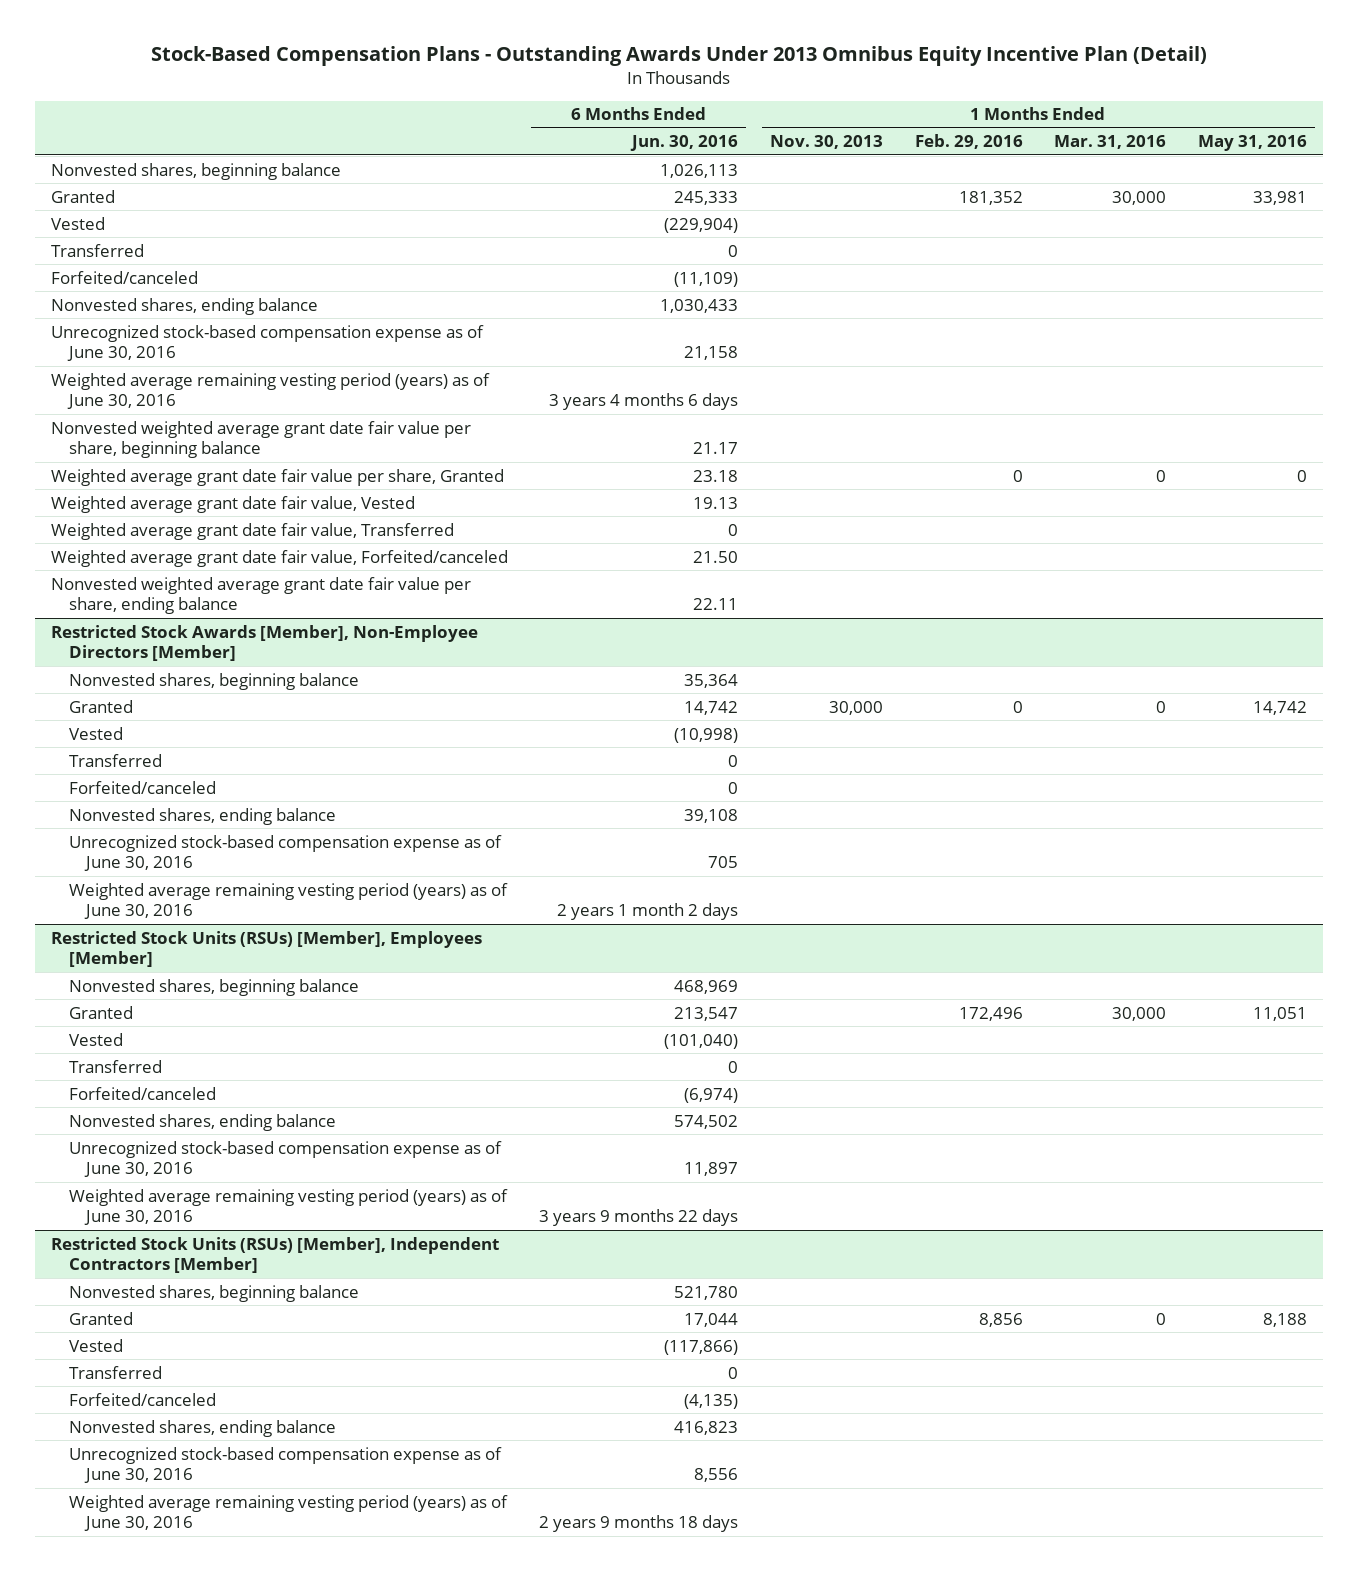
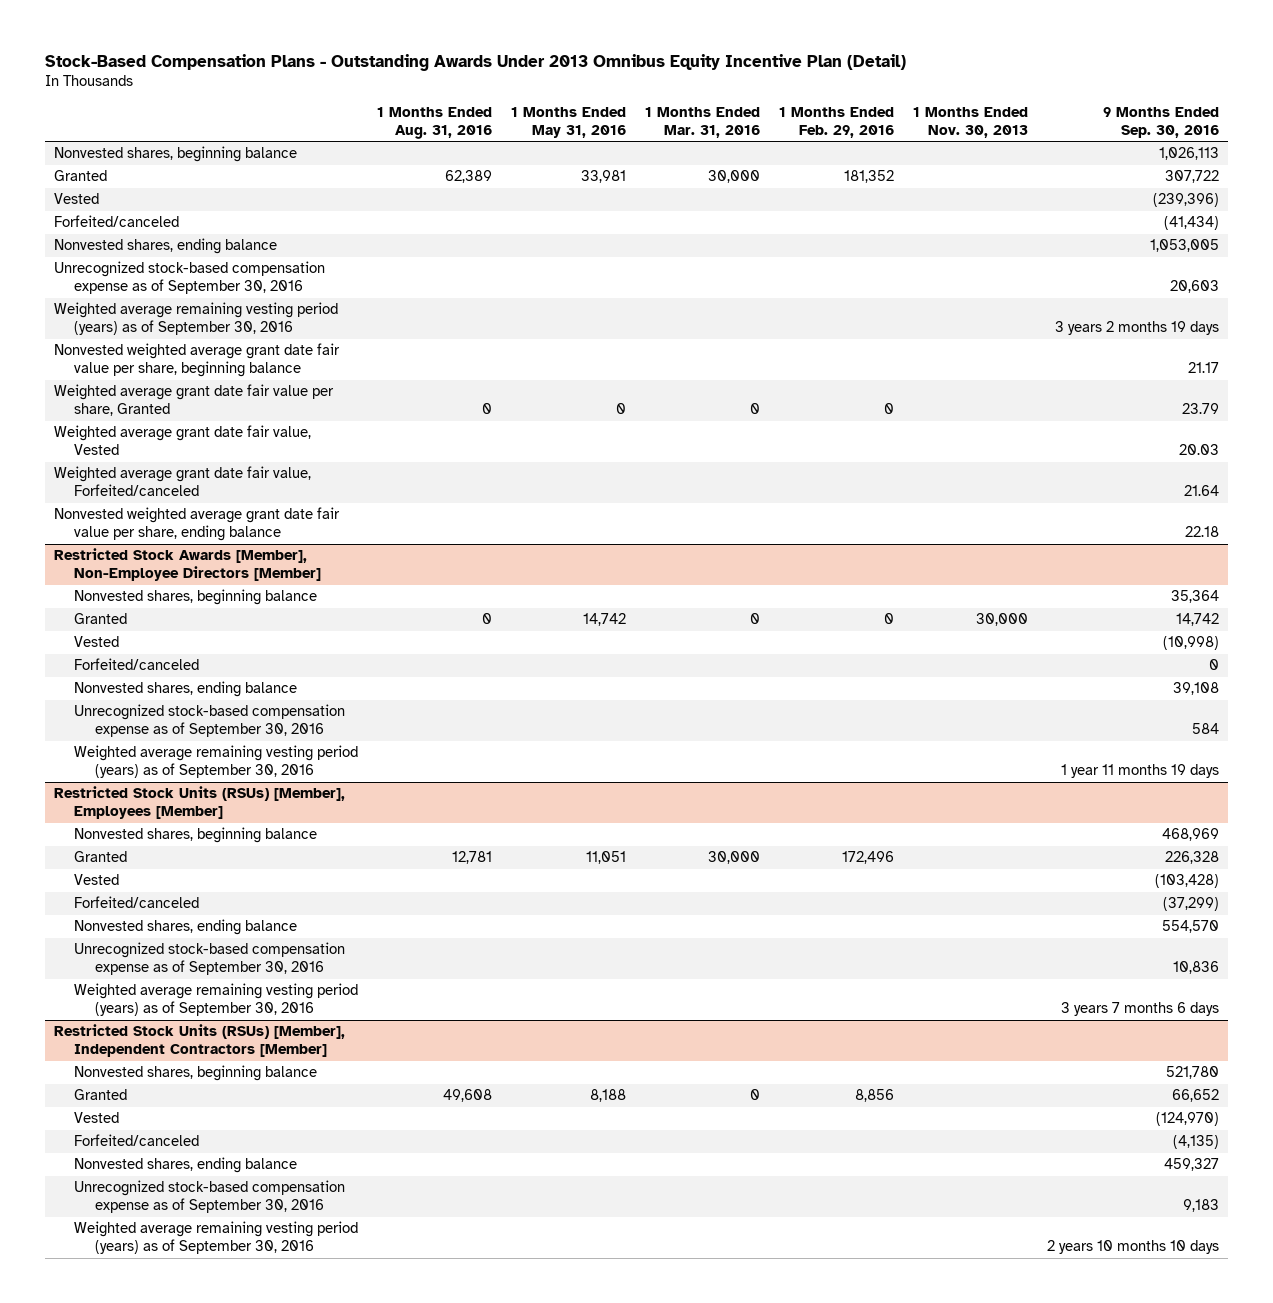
- | 6 Months Ended Jun. 30, 2016 | 1 Months Ended Nov. 30, 2013 | 1 Months Ended Feb. 29, 2016 | 1 Months Ended Mar. 31, 2016 | 1 Months Ended May 31, 2016
+ | 1 Months Ended Aug. 31, 2016 | 1 Months Ended May 31, 2016 | 1 Months Ended Mar. 31, 2016 | 1 Months Ended Feb. 29, 2016 | 1 Months Ended Nov. 30, 2013 | 9 Months Ended Sep. 30, 2016
- Transferred | 0 | | | |
- Unrecognized stock-based compensation expense as of June 30, 2016 | 21,158 | | | |
- Weighted average remaining vesting period (years) as of June 30, 2016 | 3 years 4 months 6 days | | | |
+ Unrecognized stock-based compensation expense as of September 30, 2016 | | | | | | 20,603
+ Weighted average remaining vesting period (years) as of September 30, 2016 | | | | | | 3 years 2 months 19 days
- Weighted average grant date fair value, Transferred | 0 | | | |
@ Restricted Stock Awards [Member], Non-Employee Directors [Member]
- Transferred | 0 | | | |
- Unrecognized stock-based compensation expense as of June 30, 2016 | 705 | | | |
- Weighted average remaining vesting period (years) as of June 30, 2016 | 2 years 1 month 2 days | | | |
+ Unrecognized stock-based compensation expense as of September 30, 2016 | | | | | | 584
+ Weighted average remaining vesting period (years) as of September 30, 2016 | | | | | | 1 year 11 months 19 days
@ Restricted Stock Units (RSUs) [Member], Employees [Member]
- Transferred | 0 | | | |
- Unrecognized stock-based compensation expense as of June 30, 2016 | 11,897 | | | |
- Weighted average remaining vesting period (years) as of June 30, 2016 | 3 years 9 months 22 days | | | |
+ Unrecognized stock-based compensation expense as of September 30, 2016 | | | | | | 10,836
+ Weighted average remaining vesting period (years) as of September 30, 2016 | | | | | | 3 years 7 months 6 days
@ Restricted Stock Units (RSUs) [Member], Independent Contractors [Member]
- Transferred | 0 | | | |
- Unrecognized stock-based compensation expense as of June 30, 2016 | 8,556 | | | |
- Weighted average remaining vesting period (years) as of June 30, 2016 | 2 years 9 months 18 days | | | |
+ Unrecognized stock-based compensation expense as of September 30, 2016 | | | | | | 9,183
+ Weighted average remaining vesting period (years) as of September 30, 2016 | | | | | | 2 years 10 months 10 days

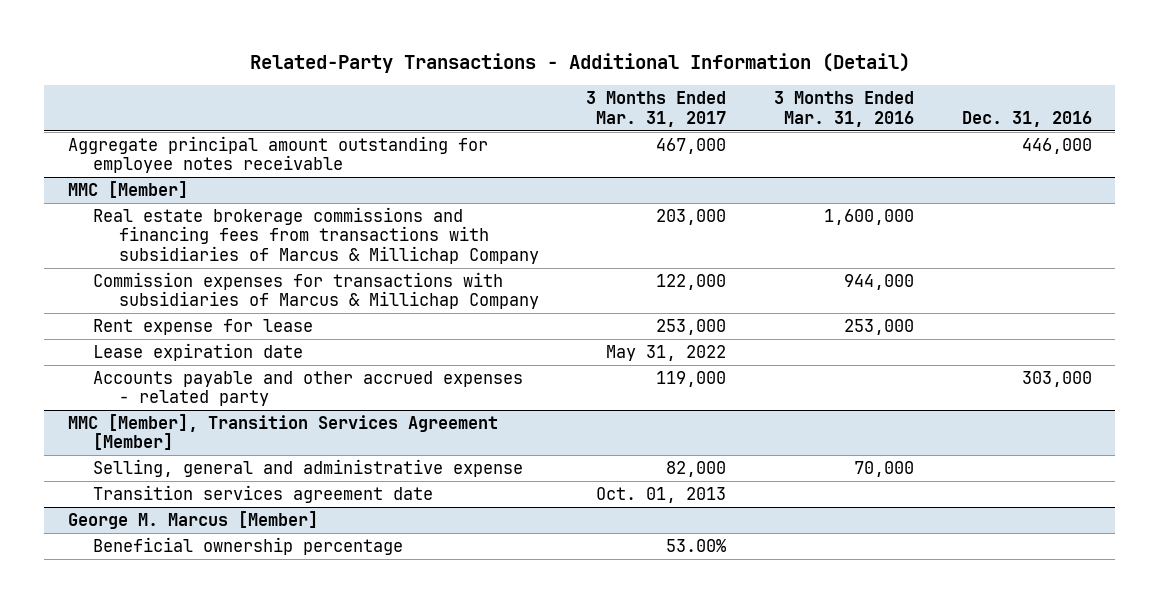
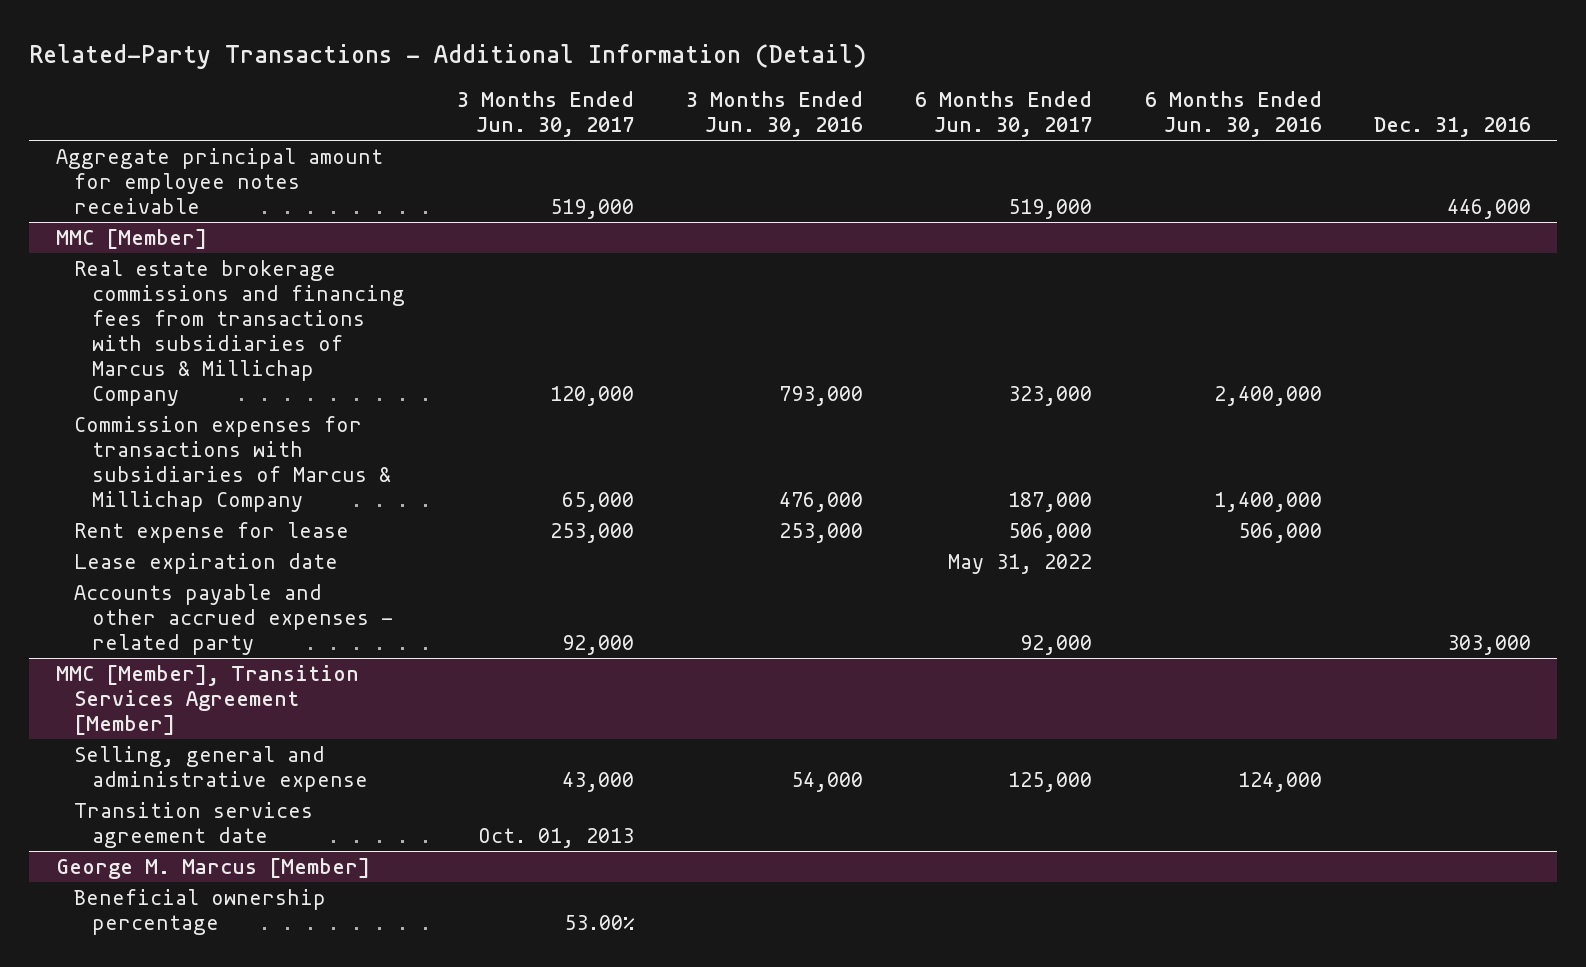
- | 3 Months Ended Mar. 31, 2017 | 3 Months Ended Mar. 31, 2016 | Dec. 31, 2016
+ | 3 Months Ended Jun. 30, 2017 | 3 Months Ended Jun. 30, 2016 | 6 Months Ended Jun. 30, 2017 | 6 Months Ended Jun. 30, 2016 | Dec. 31, 2016
- Aggregate principal amount outstanding for employee notes receivable | 467,000 | | 446,000
+ Aggregate principal amount for employee notes receivable | 519,000 | | 519,000 | | 446,000

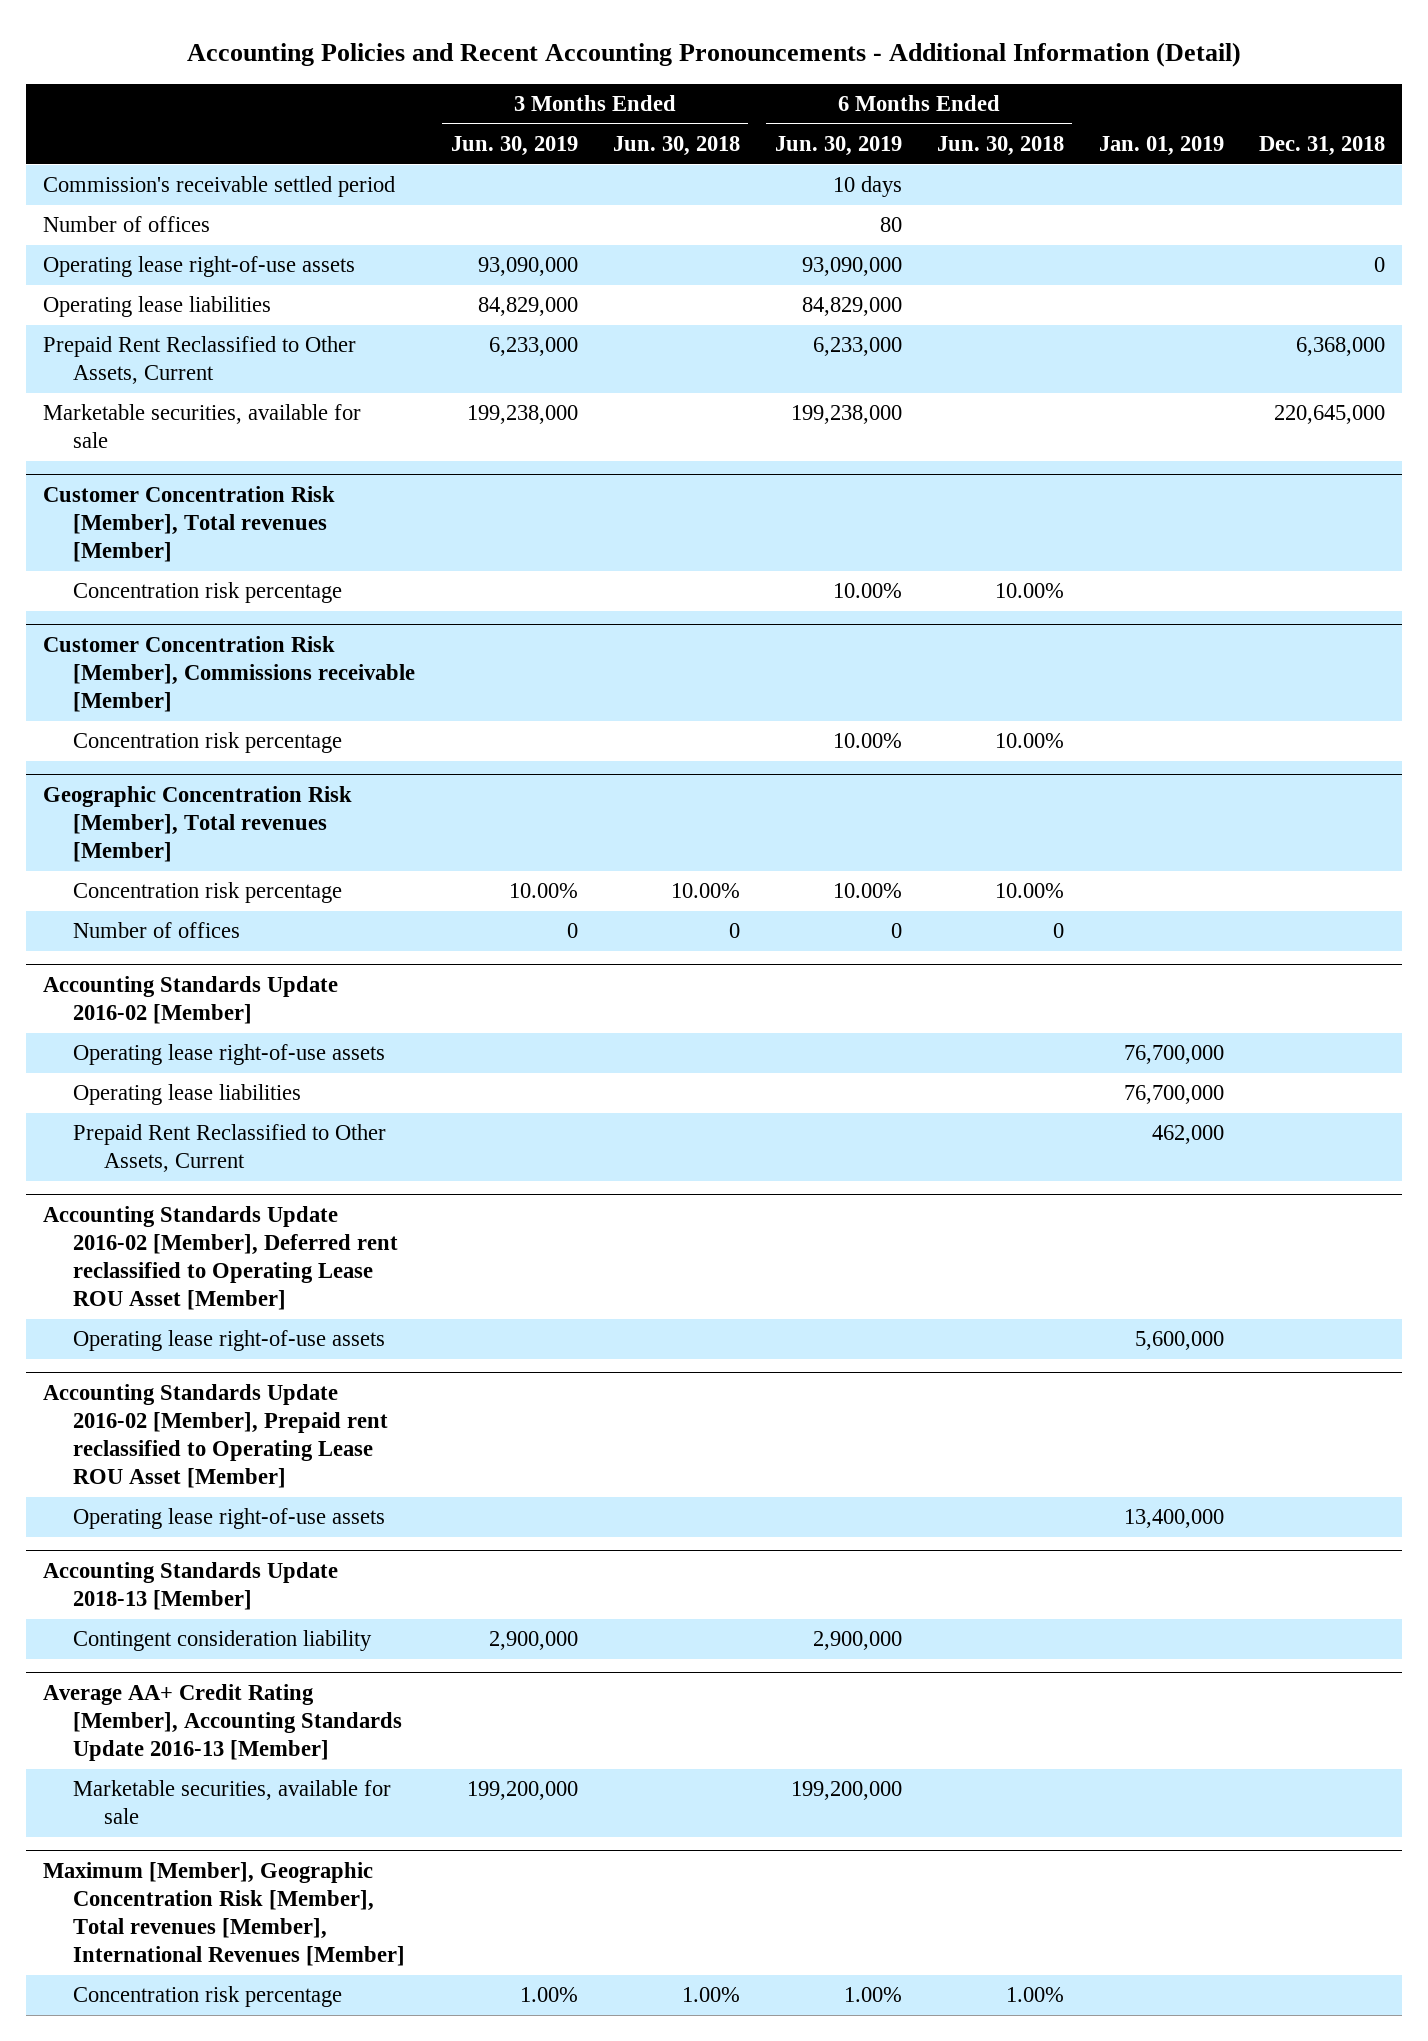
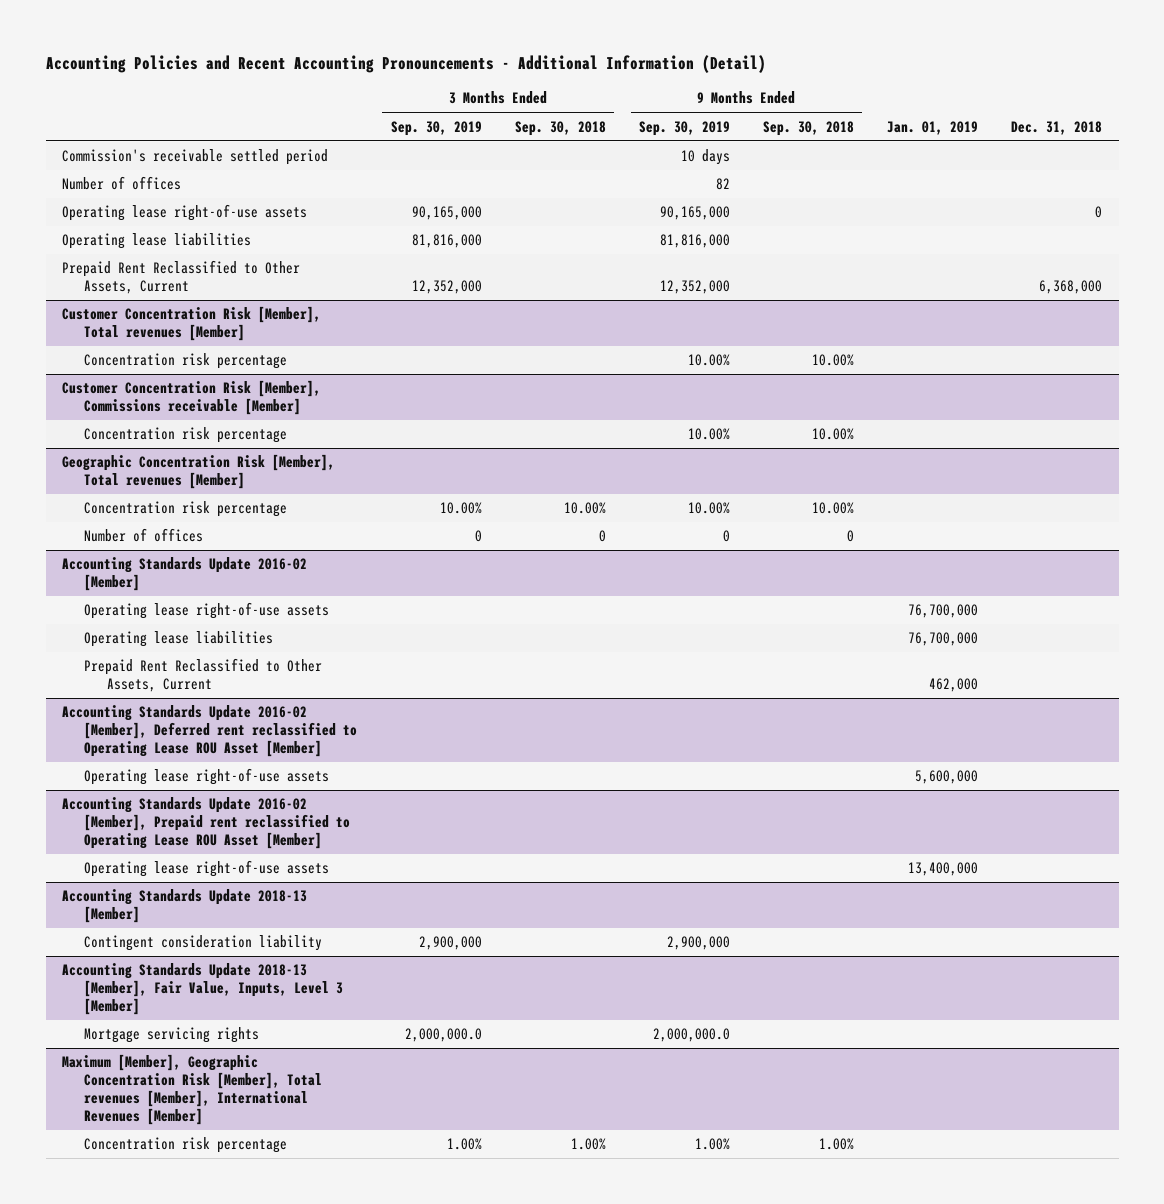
- | 3 Months Ended Jun. 30, 2019 | 3 Months Ended Jun. 30, 2018 | 6 Months Ended Jun. 30, 2019 | 6 Months Ended Jun. 30, 2018 | Jan. 01, 2019 | Dec. 31, 2018
+ | 3 Months Ended Sep. 30, 2019 | 3 Months Ended Sep. 30, 2018 | 9 Months Ended Sep. 30, 2019 | 9 Months Ended Sep. 30, 2018 | Jan. 01, 2019 | Dec. 31, 2018
- Marketable securities, available for sale | 199,238,000 | | 199,238,000 | | | 220,645,000
- Average AA+ Credit Rating [Member], Accounting Standards Update 2016-13 [Member]
- Marketable securities, available for sale | 199,200,000 | | 199,200,000 | | |
+ Accounting Standards Update 2018-13 [Member], Fair Value, Inputs, Level 3 [Member]
+ Mortgage servicing rights | 2,000,000.0 | | 2,000,000.0 | | |

